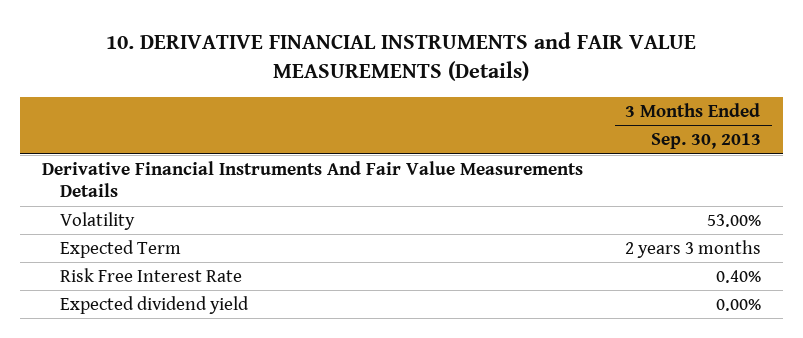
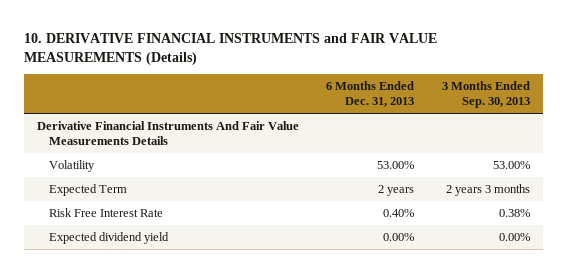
- | 3 Months Ended Sep. 30, 2013
+ | 6 Months Ended Dec. 31, 2013 | 3 Months Ended Sep. 30, 2013
- Risk Free Interest Rate | 0.40%
+ Risk Free Interest Rate | 0.40% | 0.38%

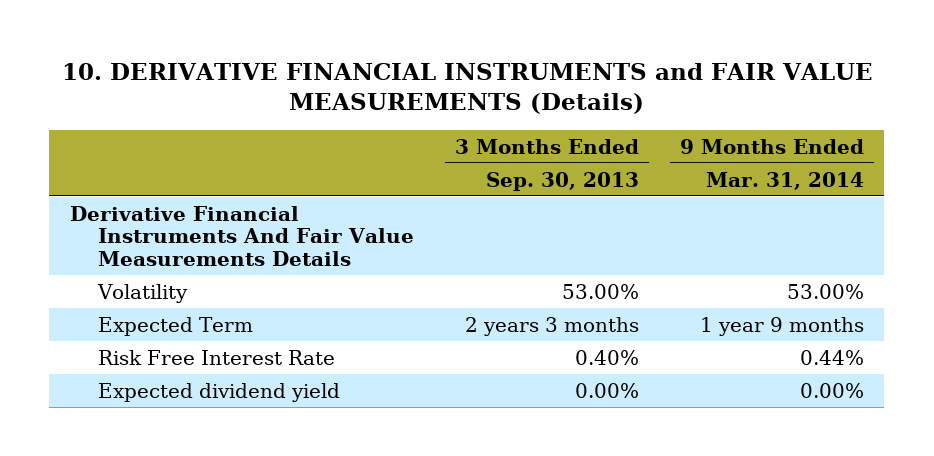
- | 6 Months Ended Dec. 31, 2013 | 3 Months Ended Sep. 30, 2013
+ | 3 Months Ended Sep. 30, 2013 | 9 Months Ended Mar. 31, 2014
- Risk Free Interest Rate | 0.40% | 0.38%
+ Risk Free Interest Rate | 0.40% | 0.44%

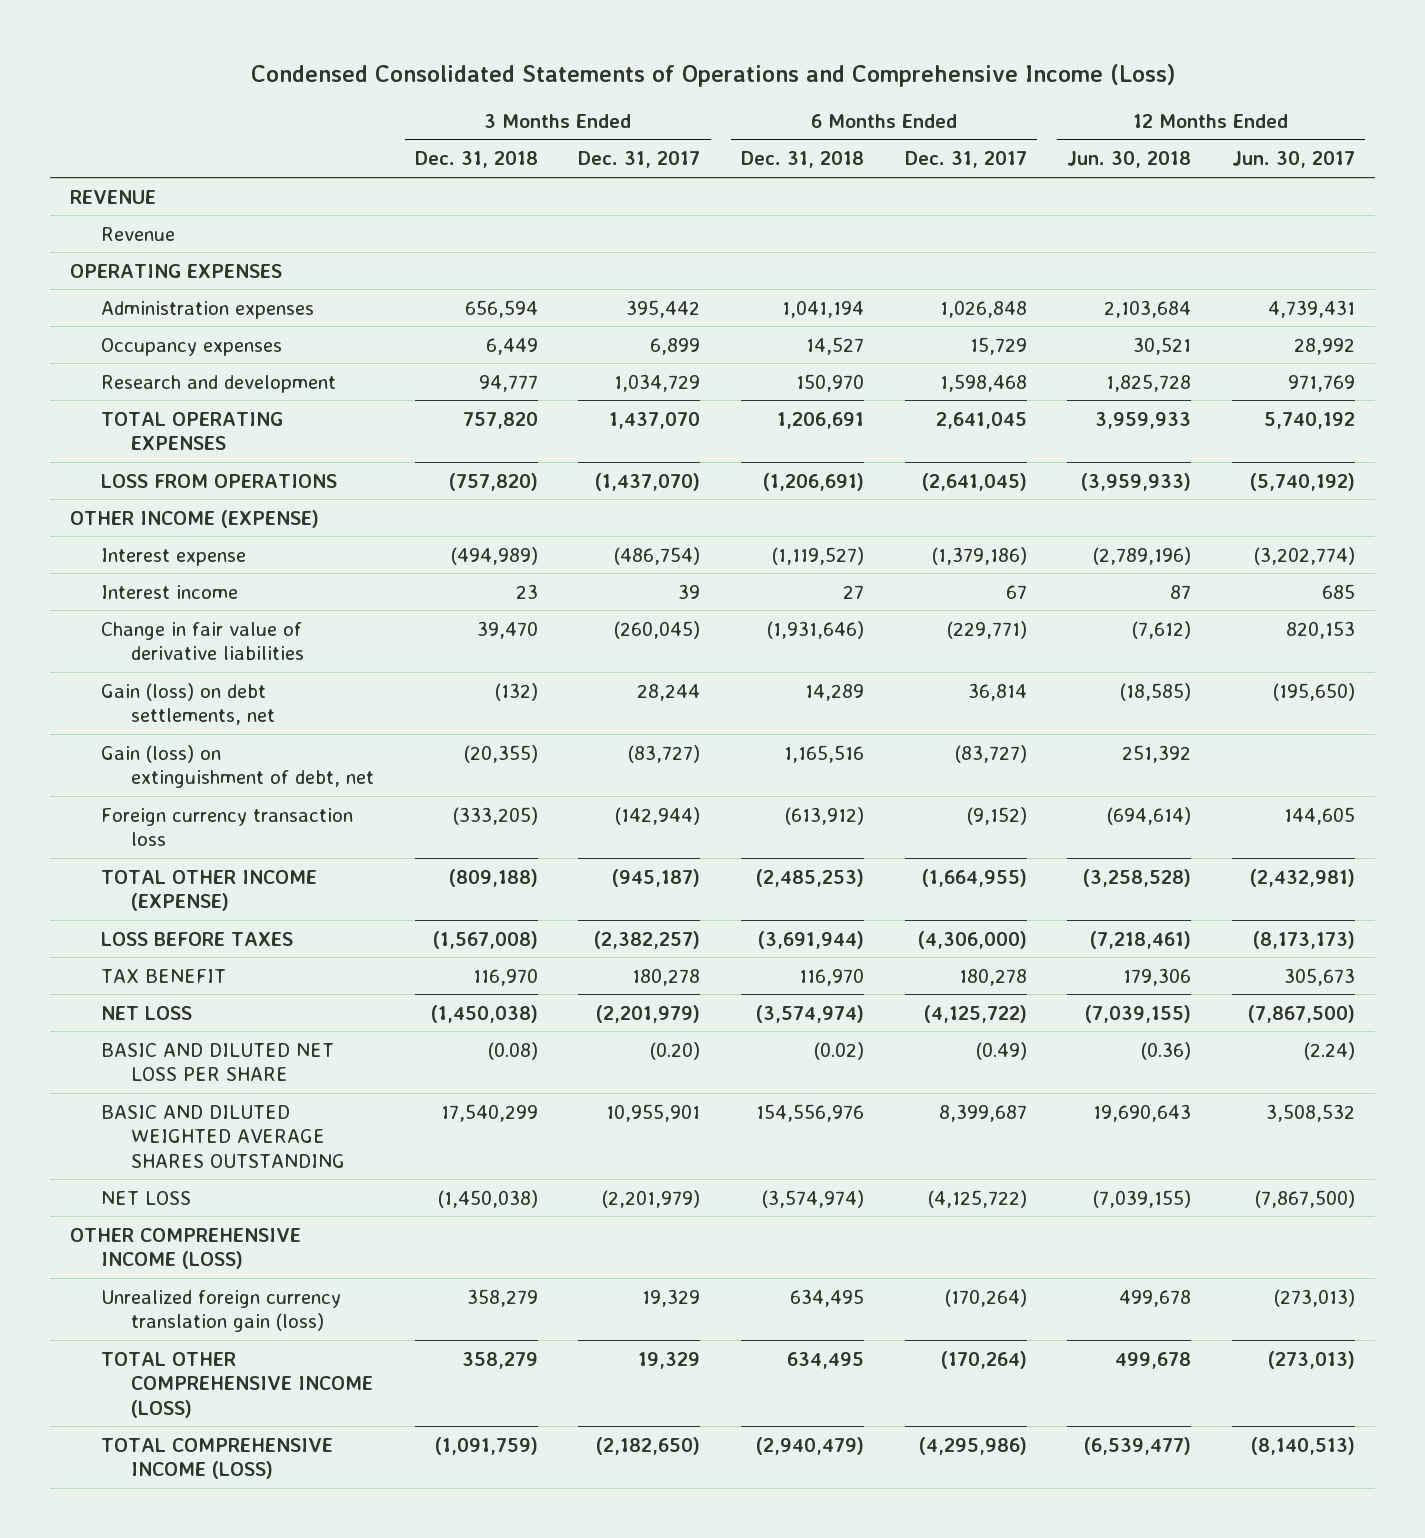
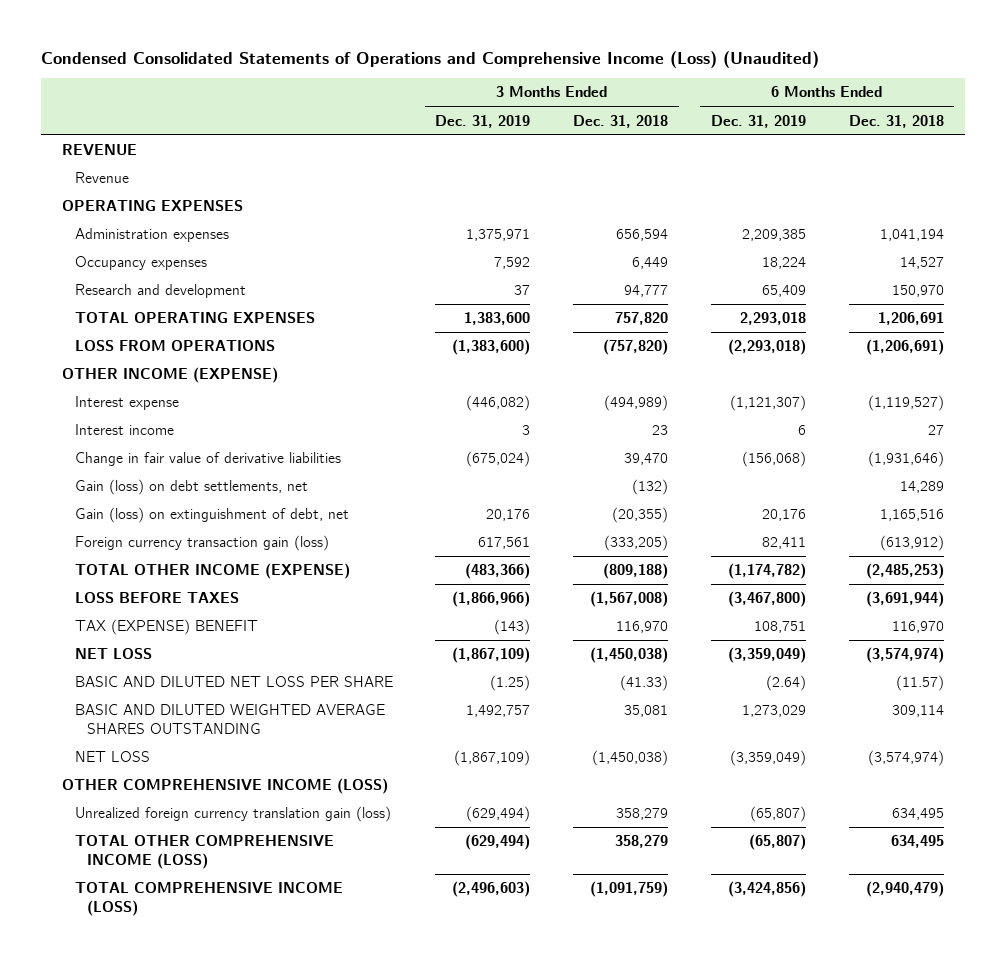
- Condensed Consolidated Statements of Operations and Comprehensive Income (Loss)
+ Condensed Consolidated Statements of Operations and Comprehensive Income (Loss) (Unaudited)
- | 3 Months Ended Dec. 31, 2018 | 3 Months Ended Dec. 31, 2017 | 6 Months Ended Dec. 31, 2018 | 6 Months Ended Dec. 31, 2017 | 12 Months Ended Jun. 30, 2018 | 12 Months Ended Jun. 30, 2017
+ | 3 Months Ended Dec. 31, 2019 | 3 Months Ended Dec. 31, 2018 | 6 Months Ended Dec. 31, 2019 | 6 Months Ended Dec. 31, 2018
- Foreign currency transaction loss | (333,205) | (142,944) | (613,912) | (9,152) | (694,614) | 144,605
+ Foreign currency transaction gain (loss) | 617,561 | (333,205) | 82,411 | (613,912)
- TAX BENEFIT | 116,970 | 180,278 | 116,970 | 180,278 | 179,306 | 305,673
+ TAX (EXPENSE) BENEFIT | (143) | 116,970 | 108,751 | 116,970
- BASIC AND DILUTED NET LOSS PER SHARE | (0.08) | (0.20) | (0.02) | (0.49) | (0.36) | (2.24)
- BASIC AND DILUTED WEIGHTED AVERAGE SHARES OUTSTANDING | 17,540,299 | 10,955,901 | 154,556,976 | 8,399,687 | 19,690,643 | 3,508,532
+ BASIC AND DILUTED NET LOSS PER SHARE | (1.25) | (41.33) | (2.64) | (11.57)
+ BASIC AND DILUTED WEIGHTED AVERAGE SHARES OUTSTANDING | 1,492,757 | 35,081 | 1,273,029 | 309,114

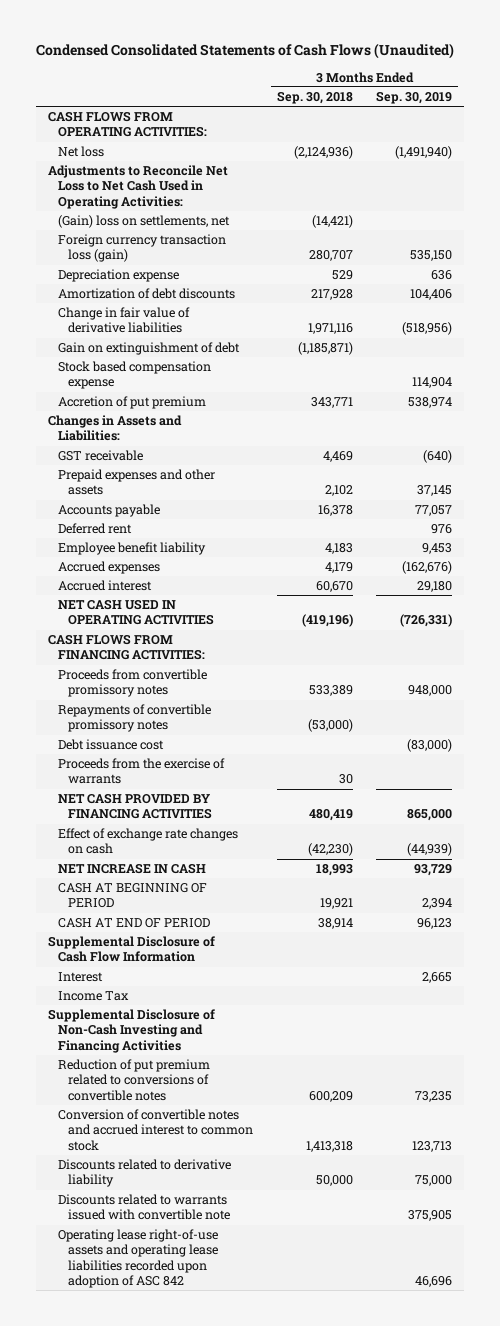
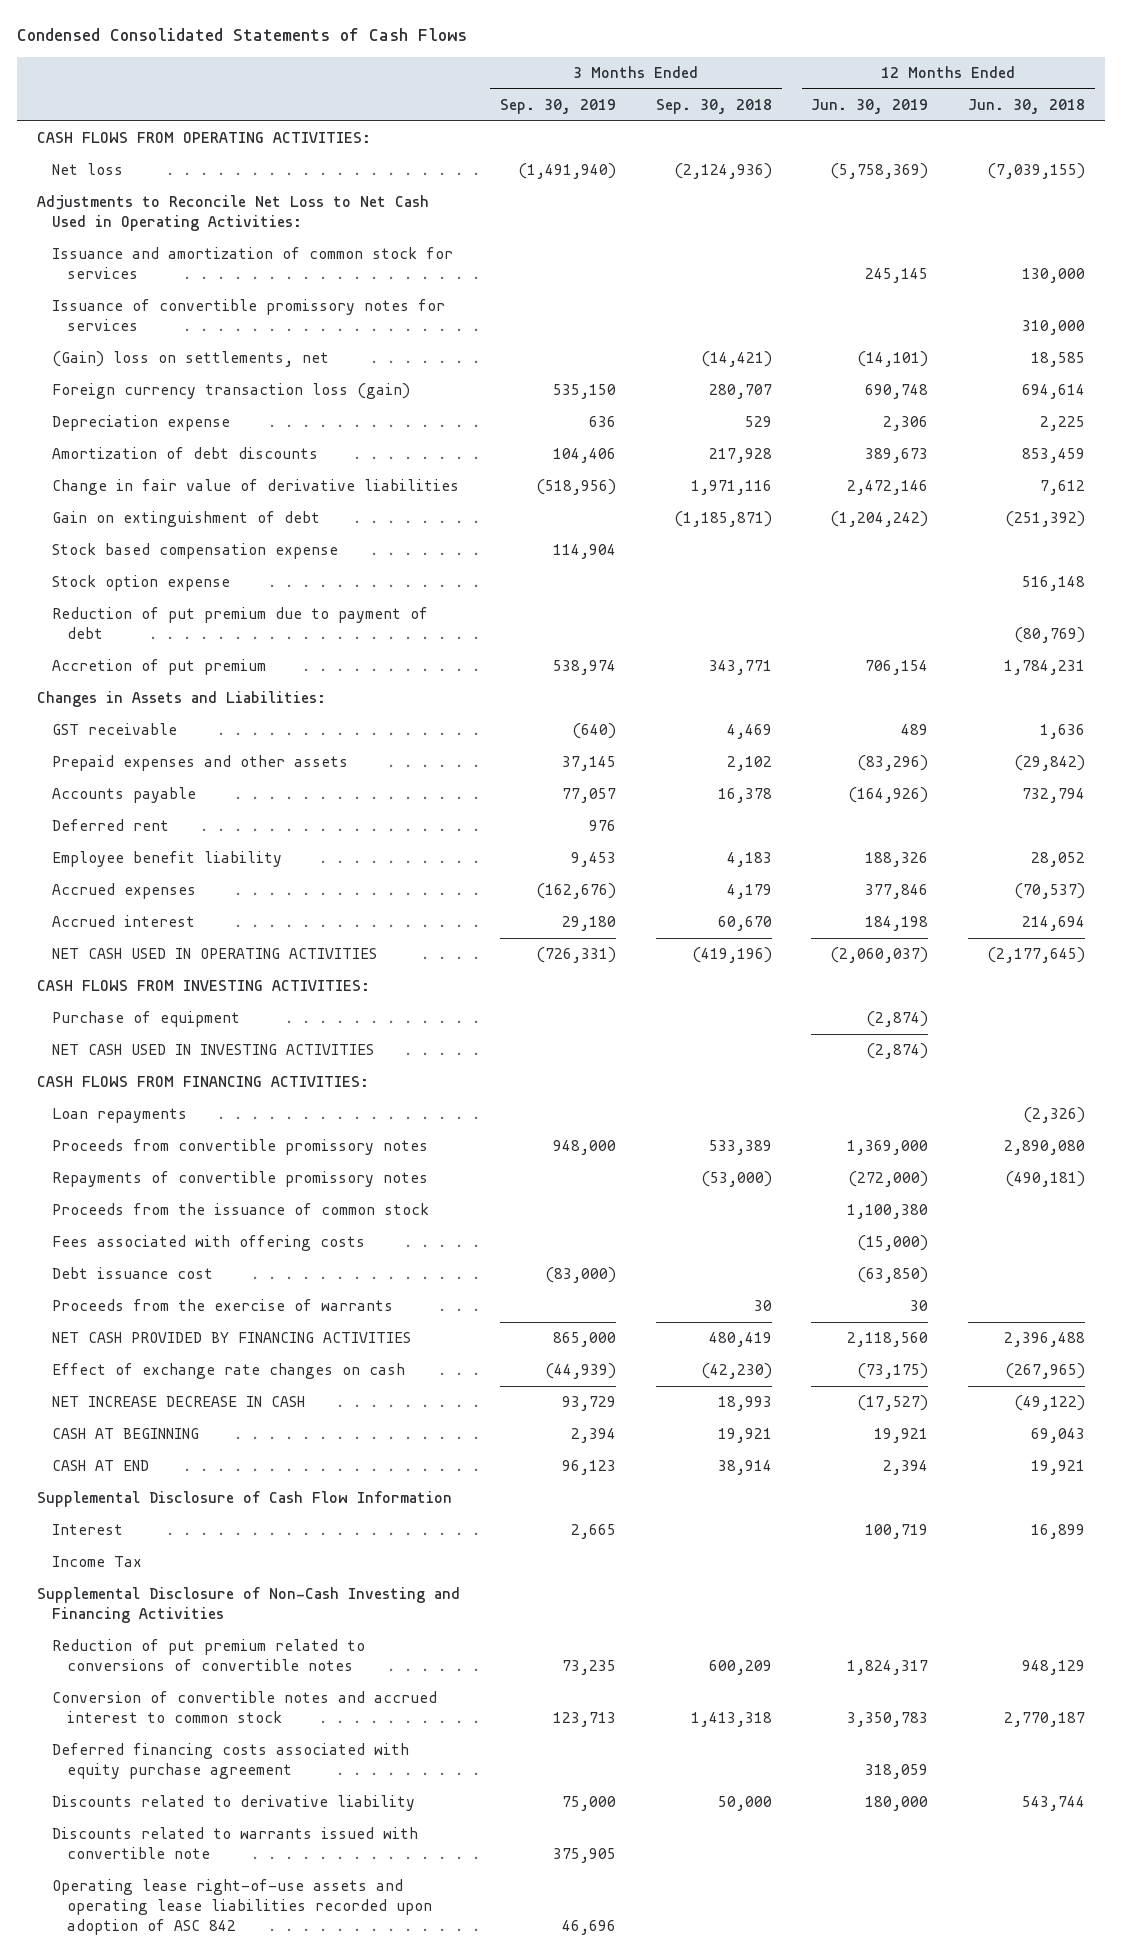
- Condensed Consolidated Statements of Cash Flows (Unaudited)
+ Condensed Consolidated Statements of Cash Flows
- | 3 Months Ended Sep. 30, 2018 | 3 Months Ended Sep. 30, 2019
+ | 3 Months Ended Sep. 30, 2019 | 3 Months Ended Sep. 30, 2018 | 12 Months Ended Jun. 30, 2019 | 12 Months Ended Jun. 30, 2018
+ Issuance and amortization of common stock for services | | | 245,145 | 130,000
+ Issuance of convertible promissory notes for services | | | | 310,000
+ Stock option expense | | | | 516,148
+ Reduction of put premium due to payment of debt | | | | (80,769)
+ CASH FLOWS FROM INVESTING ACTIVITIES:
+ Purchase of equipment | | | (2,874) |
+ NET CASH USED IN INVESTING ACTIVITIES | | | (2,874) |
+ Loan repayments | | | | (2,326)
+ Proceeds from the issuance of common stock | | | 1,100,380 |
+ Fees associated with offering costs | | | (15,000) |
- NET INCREASE IN CASH | 18,993 | 93,729
- CASH AT BEGINNING OF PERIOD | 19,921 | 2,394
- CASH AT END OF PERIOD | 38,914 | 96,123
+ NET INCREASE DECREASE IN CASH | 93,729 | 18,993 | (17,527) | (49,122)
+ CASH AT BEGINNING | 2,394 | 19,921 | 19,921 | 69,043
+ CASH AT END | 96,123 | 38,914 | 2,394 | 19,921
+ Deferred financing costs associated with equity purchase agreement | | | 318,059 |

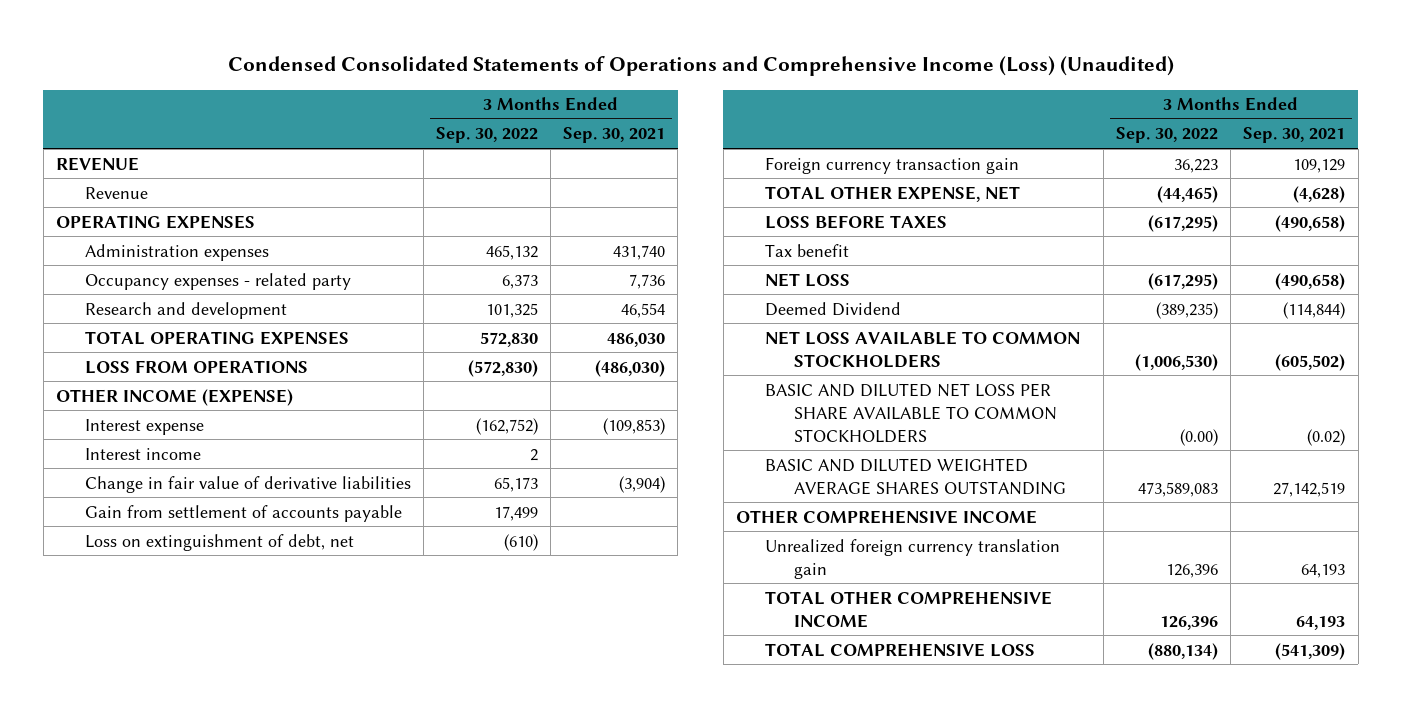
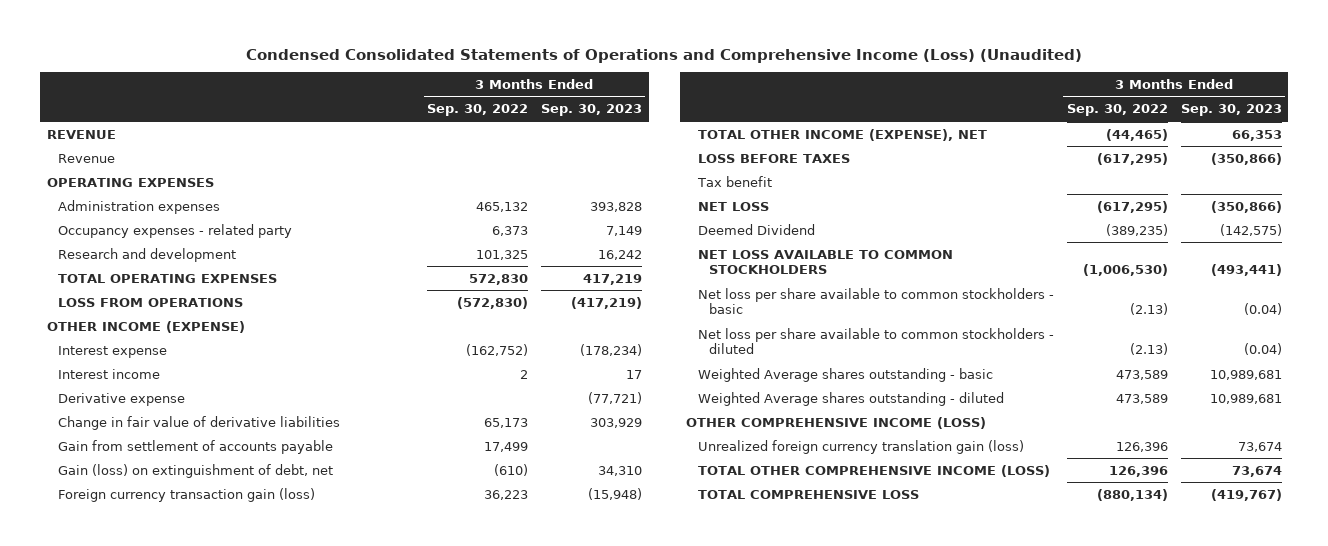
- | 3 Months Ended Sep. 30, 2022 | 3 Months Ended Sep. 30, 2021
+ | 3 Months Ended Sep. 30, 2022 | 3 Months Ended Sep. 30, 2023
+ Derivative expense | | (77,721)
- Loss on extinguishment of debt, net | (610) |
- Foreign currency transaction gain | 36,223 | 109,129
- TOTAL OTHER EXPENSE, NET | (44,465) | (4,628)
+ Gain (loss) on extinguishment of debt, net | (610) | 34,310
+ Foreign currency transaction gain (loss) | 36,223 | (15,948)
+ TOTAL OTHER INCOME (EXPENSE), NET | (44,465) | 66,353
- BASIC AND DILUTED NET LOSS PER SHARE AVAILABLE TO COMMON STOCKHOLDERS | (0.00) | (0.02)
- BASIC AND DILUTED WEIGHTED AVERAGE SHARES OUTSTANDING | 473,589,083 | 27,142,519
- OTHER COMPREHENSIVE INCOME
- Unrealized foreign currency translation gain | 126,396 | 64,193
- TOTAL OTHER COMPREHENSIVE INCOME | 126,396 | 64,193
+ Net loss per share available to common stockholders - basic | (2.13) | (0.04)
+ Net loss per share available to common stockholders - diluted | (2.13) | (0.04)
+ Weighted Average shares outstanding - basic | 473,589 | 10,989,681
+ Weighted Average shares outstanding - diluted | 473,589 | 10,989,681
+ OTHER COMPREHENSIVE INCOME (LOSS)
+ Unrealized foreign currency translation gain (loss) | 126,396 | 73,674
+ TOTAL OTHER COMPREHENSIVE INCOME (LOSS) | 126,396 | 73,674

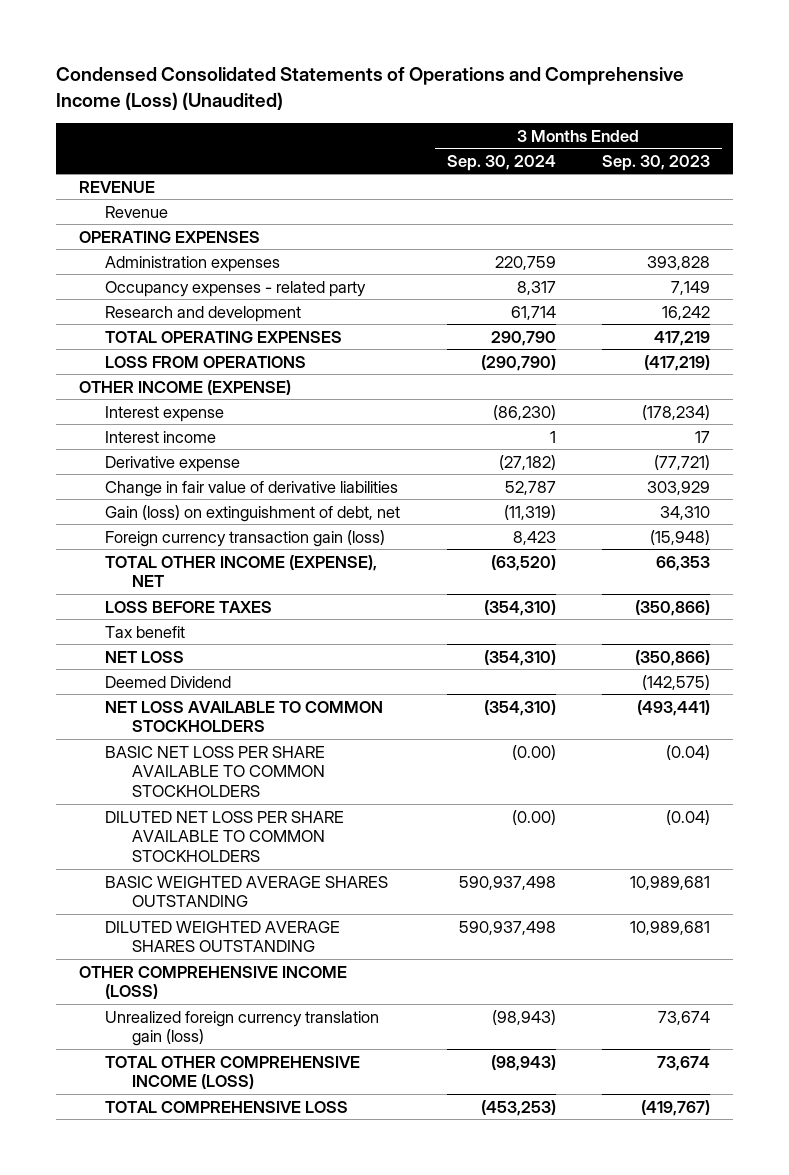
- | 3 Months Ended Sep. 30, 2022 | 3 Months Ended Sep. 30, 2023
+ | 3 Months Ended Sep. 30, 2024 | 3 Months Ended Sep. 30, 2023
- Gain from settlement of accounts payable | 17,499 |
- Net loss per share available to common stockholders - basic | (2.13) | (0.04)
- Net loss per share available to common stockholders - diluted | (2.13) | (0.04)
- Weighted Average shares outstanding - basic | 473,589 | 10,989,681
- Weighted Average shares outstanding - diluted | 473,589 | 10,989,681
+ BASIC NET LOSS PER SHARE AVAILABLE TO COMMON STOCKHOLDERS | (0.00) | (0.04)
+ DILUTED NET LOSS PER SHARE AVAILABLE TO COMMON STOCKHOLDERS | (0.00) | (0.04)
+ BASIC WEIGHTED AVERAGE SHARES OUTSTANDING | 590,937,498 | 10,989,681
+ DILUTED WEIGHTED AVERAGE SHARES OUTSTANDING | 590,937,498 | 10,989,681

